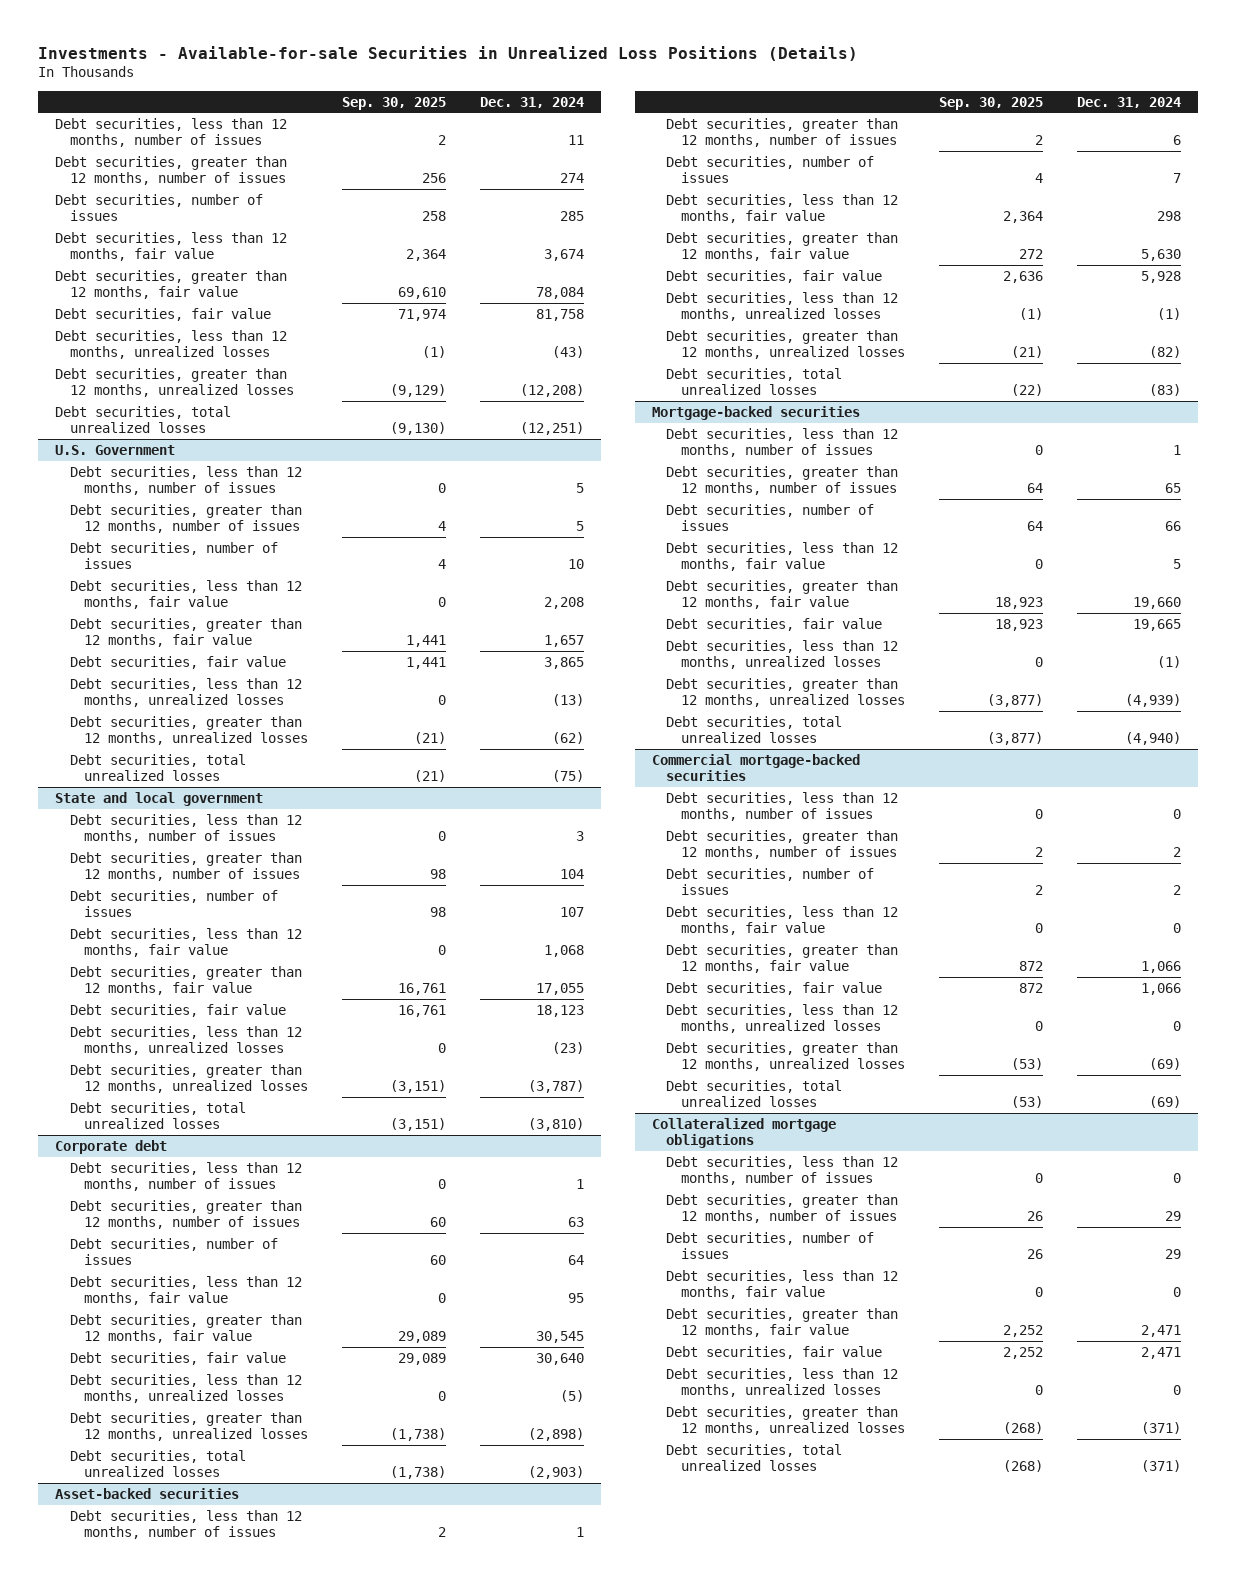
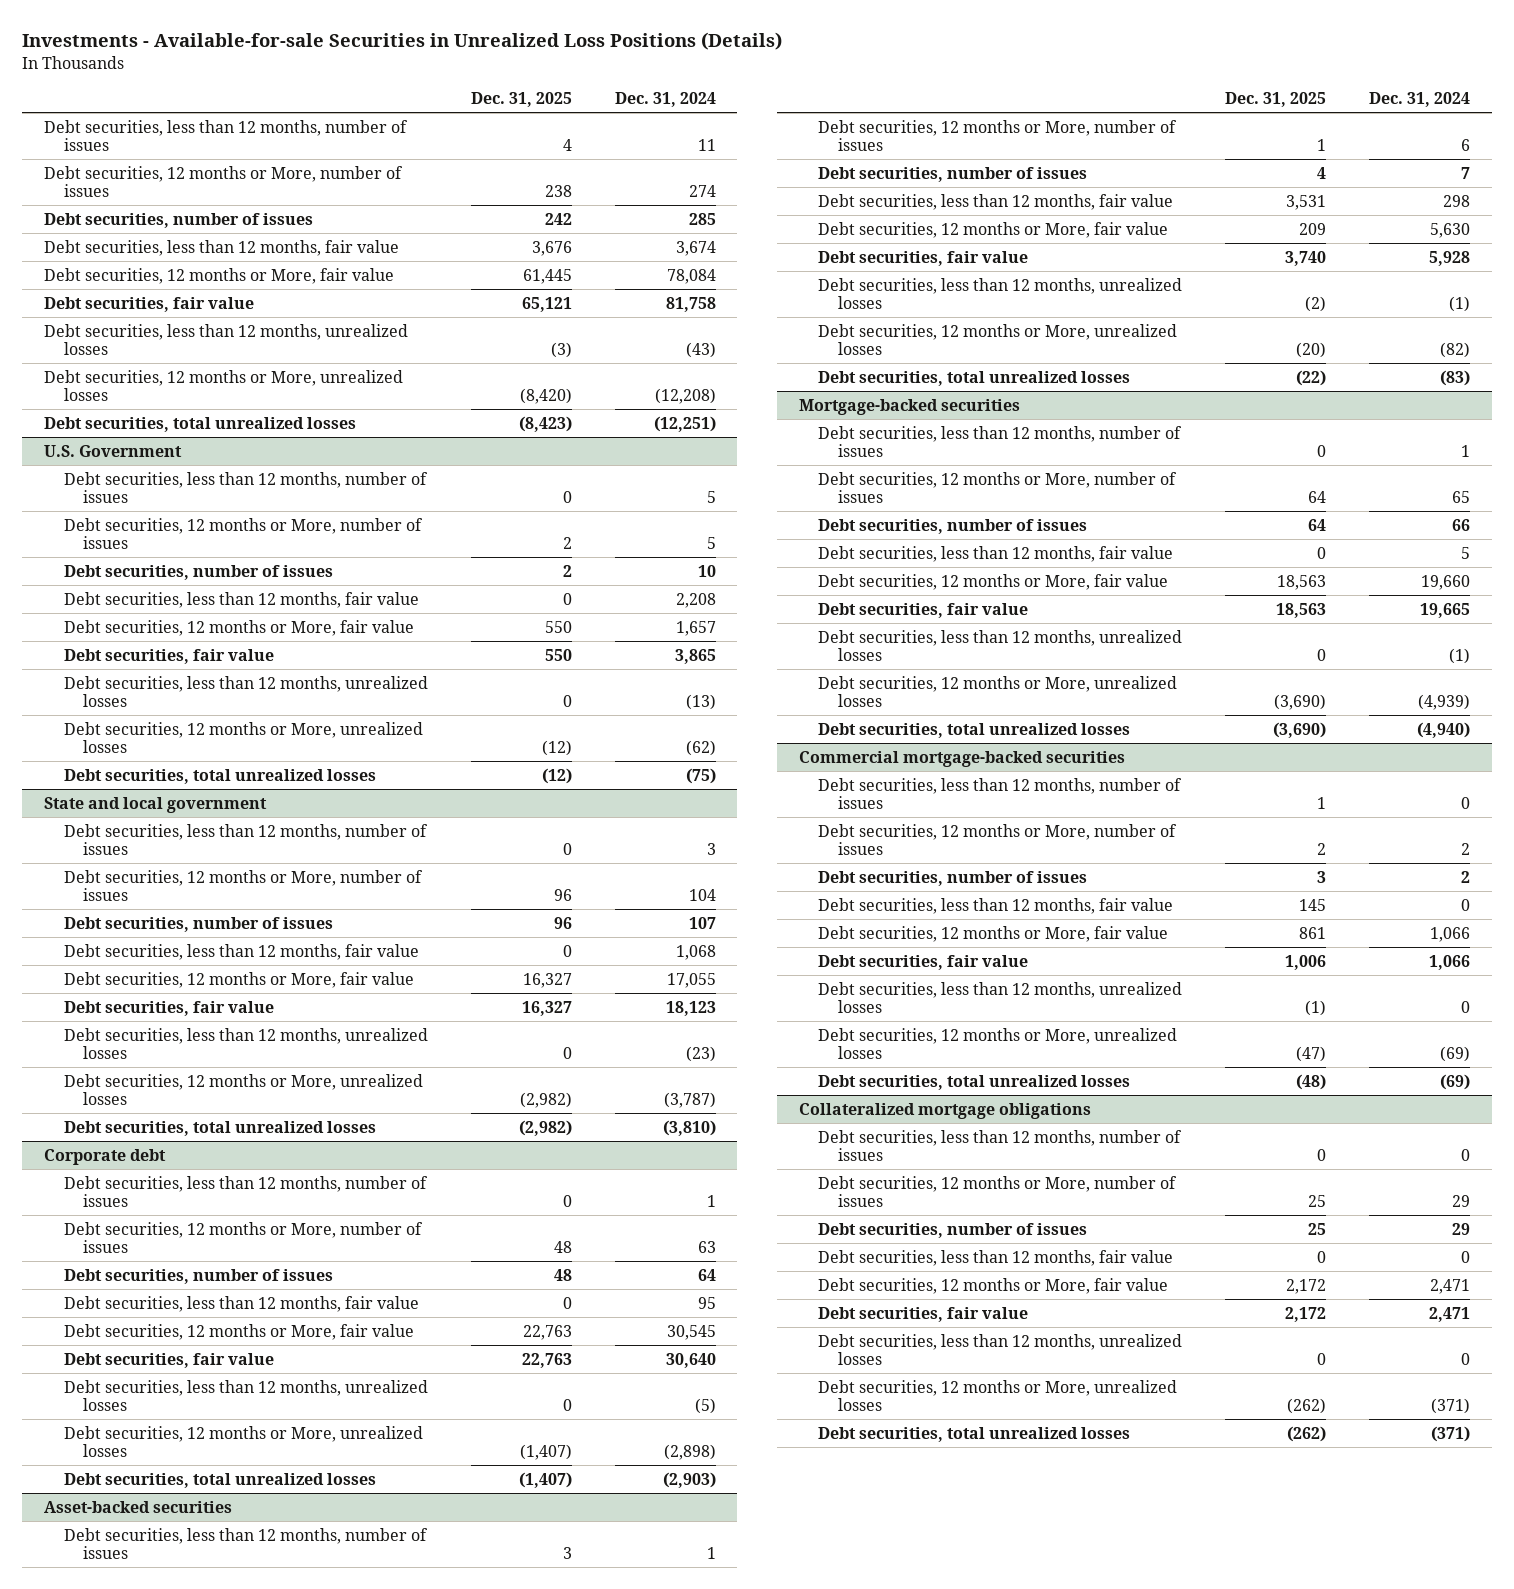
- | Sep. 30, 2025 | Dec. 31, 2024
+ | Dec. 31, 2025 | Dec. 31, 2024
- Debt securities, greater than 12 months, number of issues | 256 | 274
+ Debt securities, 12 months or More, number of issues | 238 | 274
- Debt securities, greater than 12 months, fair value | 69,610 | 78,084
+ Debt securities, 12 months or More, fair value | 61,445 | 78,084
- Debt securities, greater than 12 months, unrealized losses | (9,129) | (12,208)
+ Debt securities, 12 months or More, unrealized losses | (8,420) | (12,208)
@ U.S. Government
- Debt securities, greater than 12 months, number of issues | 4 | 5
+ Debt securities, 12 months or More, number of issues | 2 | 5
- Debt securities, greater than 12 months, fair value | 1,441 | 1,657
+ Debt securities, 12 months or More, fair value | 550 | 1,657
- Debt securities, greater than 12 months, unrealized losses | (21) | (62)
+ Debt securities, 12 months or More, unrealized losses | (12) | (62)
@ State and local government
- Debt securities, greater than 12 months, number of issues | 98 | 104
+ Debt securities, 12 months or More, number of issues | 96 | 104
- Debt securities, greater than 12 months, fair value | 16,761 | 17,055
+ Debt securities, 12 months or More, fair value | 16,327 | 17,055
- Debt securities, greater than 12 months, unrealized losses | (3,151) | (3,787)
+ Debt securities, 12 months or More, unrealized losses | (2,982) | (3,787)
@ Corporate debt
- Debt securities, greater than 12 months, number of issues | 60 | 63
+ Debt securities, 12 months or More, number of issues | 48 | 63
- Debt securities, greater than 12 months, fair value | 29,089 | 30,545
+ Debt securities, 12 months or More, fair value | 22,763 | 30,545
- Debt securities, greater than 12 months, unrealized losses | (1,738) | (2,898)
+ Debt securities, 12 months or More, unrealized losses | (1,407) | (2,898)
@ Asset-backed securities
- Debt securities, greater than 12 months, number of issues | 2 | 6
+ Debt securities, 12 months or More, number of issues | 1 | 6
- Debt securities, greater than 12 months, fair value | 272 | 5,630
+ Debt securities, 12 months or More, fair value | 209 | 5,630
- Debt securities, greater than 12 months, unrealized losses | (21) | (82)
+ Debt securities, 12 months or More, unrealized losses | (20) | (82)
@ Mortgage-backed securities
- Debt securities, greater than 12 months, number of issues | 64 | 65
+ Debt securities, 12 months or More, number of issues | 64 | 65
- Debt securities, greater than 12 months, fair value | 18,923 | 19,660
+ Debt securities, 12 months or More, fair value | 18,563 | 19,660
- Debt securities, greater than 12 months, unrealized losses | (3,877) | (4,939)
+ Debt securities, 12 months or More, unrealized losses | (3,690) | (4,939)
@ Commercial mortgage-backed securities
- Debt securities, greater than 12 months, number of issues | 2 | 2
+ Debt securities, 12 months or More, number of issues | 2 | 2
- Debt securities, greater than 12 months, fair value | 872 | 1,066
+ Debt securities, 12 months or More, fair value | 861 | 1,066
- Debt securities, greater than 12 months, unrealized losses | (53) | (69)
+ Debt securities, 12 months or More, unrealized losses | (47) | (69)
@ Collateralized mortgage obligations
- Debt securities, greater than 12 months, number of issues | 26 | 29
+ Debt securities, 12 months or More, number of issues | 25 | 29
- Debt securities, greater than 12 months, fair value | 2,252 | 2,471
+ Debt securities, 12 months or More, fair value | 2,172 | 2,471
- Debt securities, greater than 12 months, unrealized losses | (268) | (371)
+ Debt securities, 12 months or More, unrealized losses | (262) | (371)

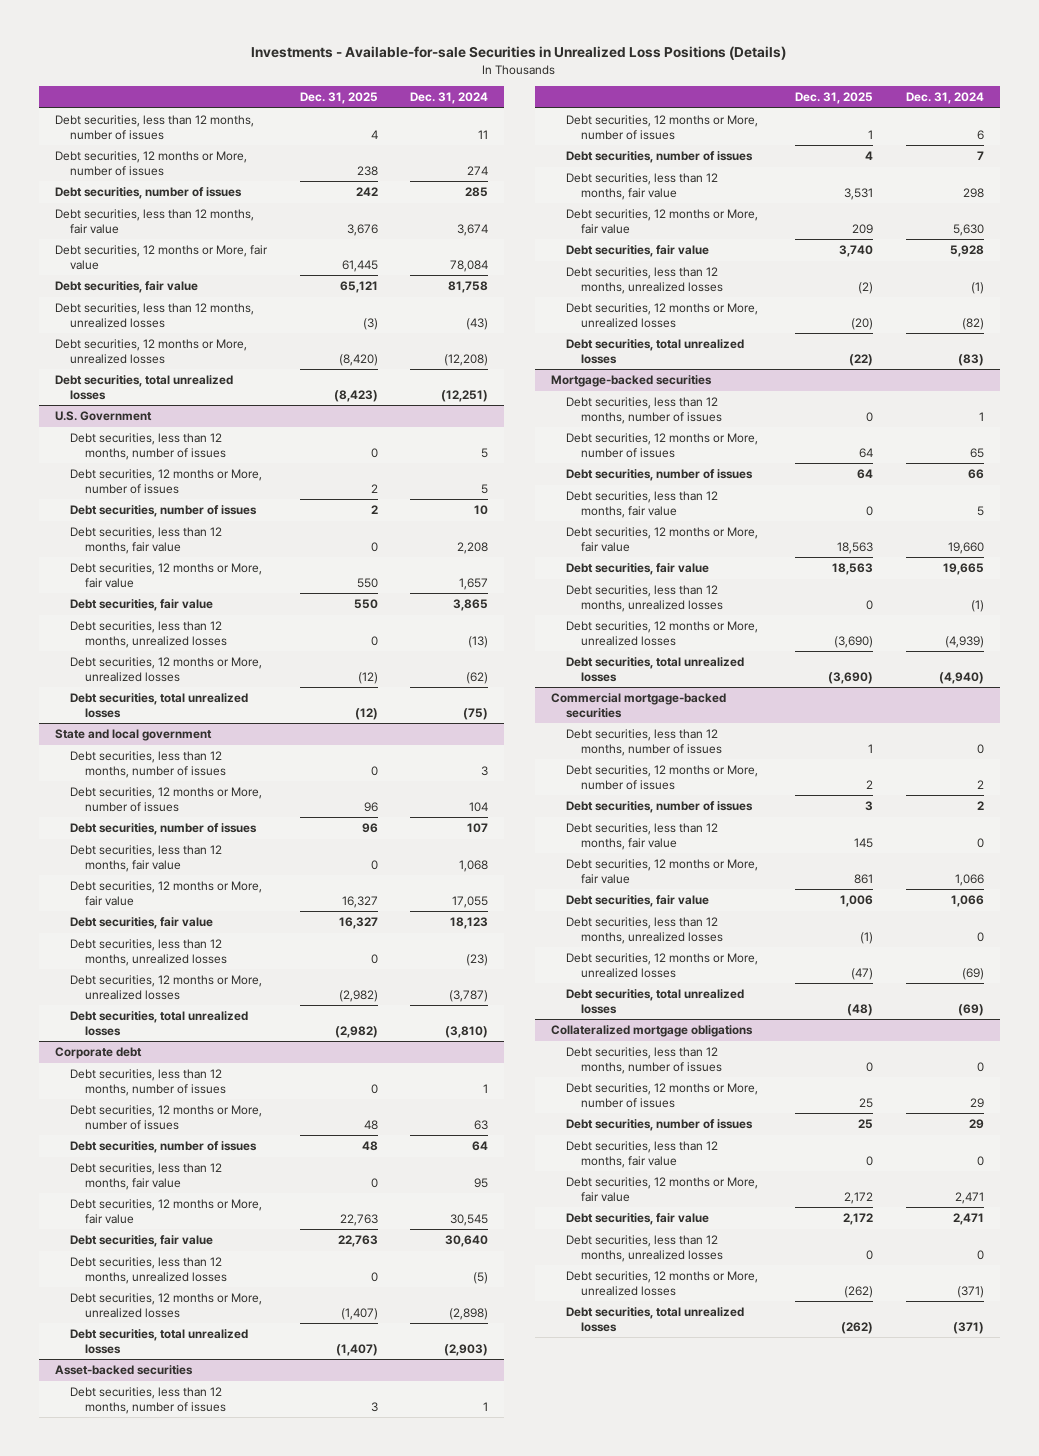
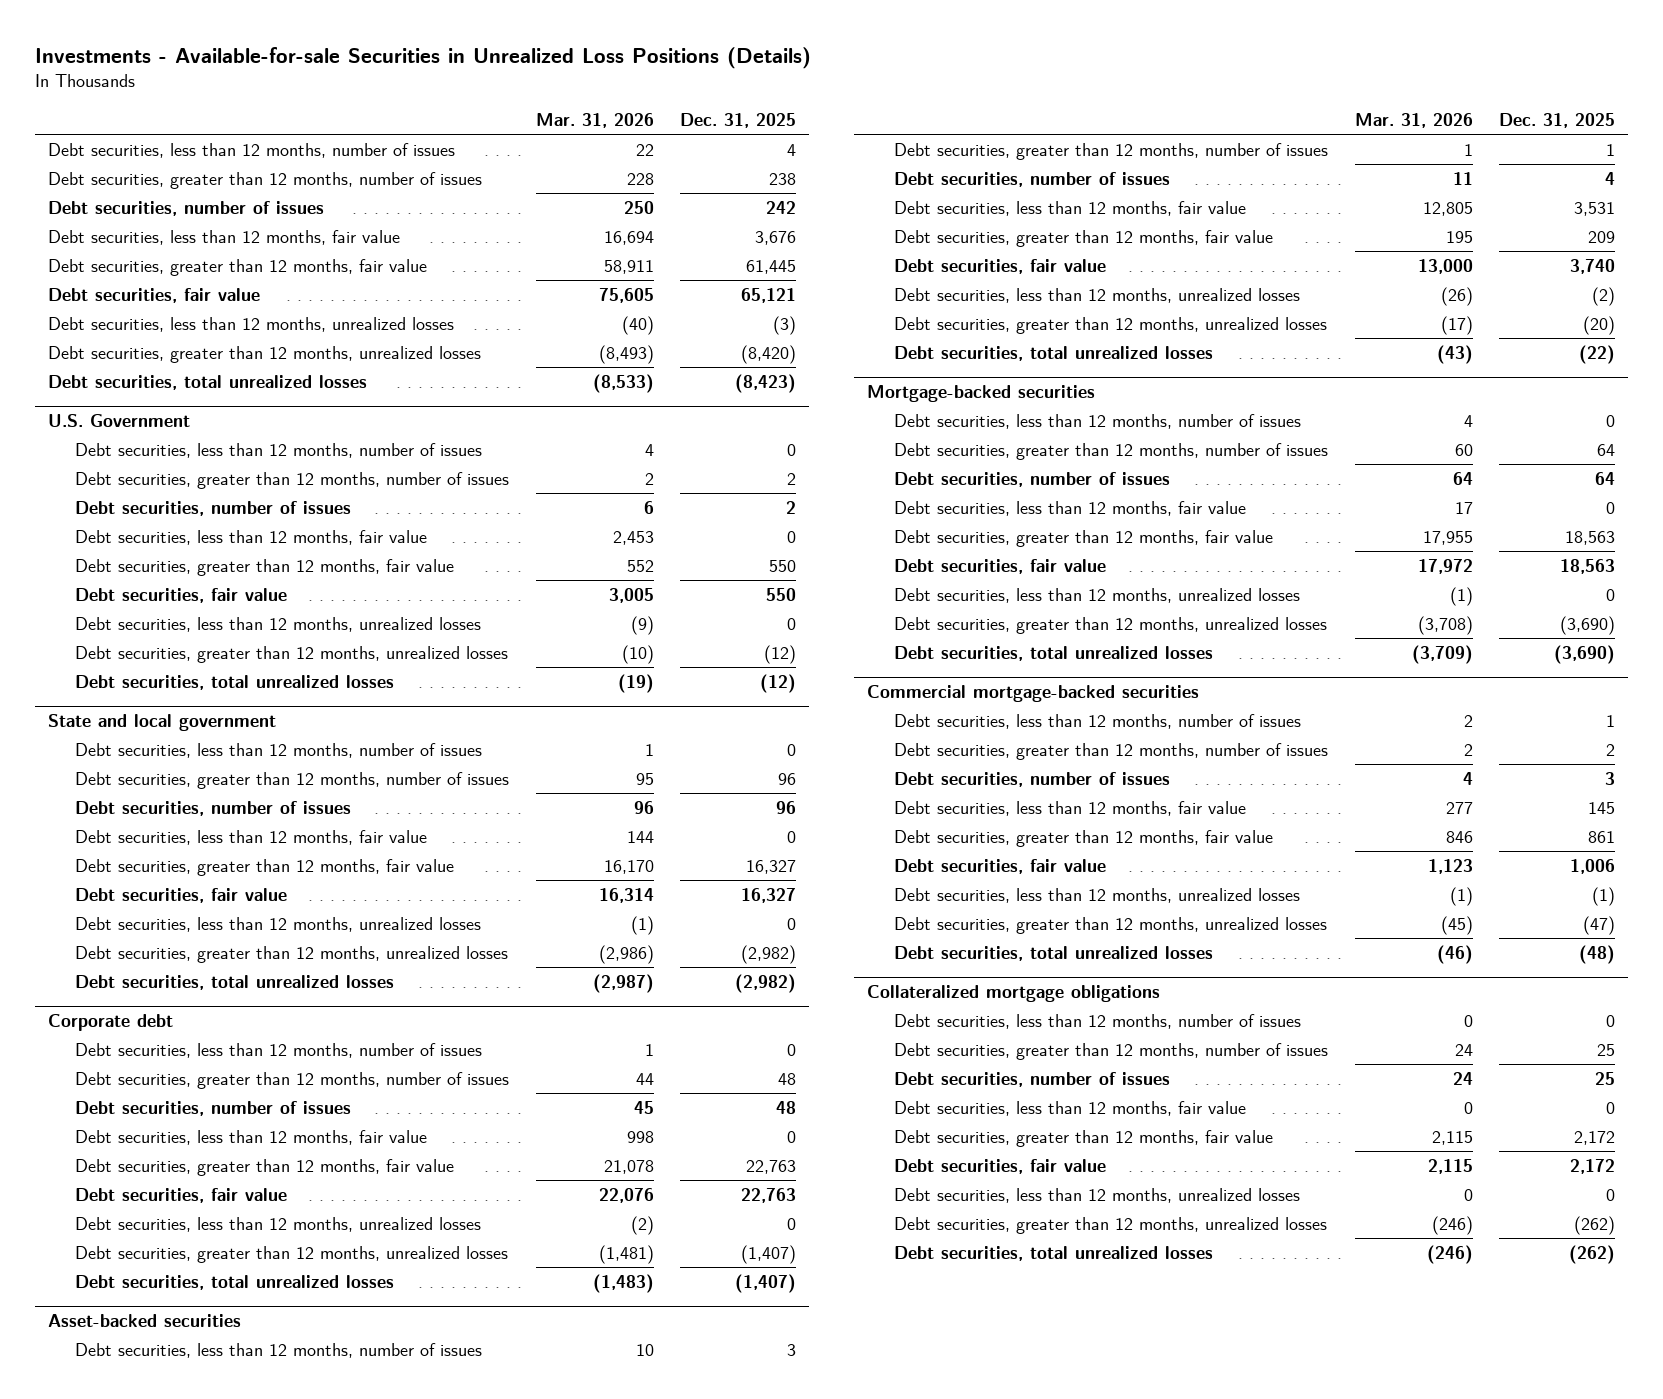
- | Dec. 31, 2025 | Dec. 31, 2024
+ | Mar. 31, 2026 | Dec. 31, 2025
- Debt securities, 12 months or More, number of issues | 238 | 274
+ Debt securities, greater than 12 months, number of issues | 228 | 238
- Debt securities, 12 months or More, fair value | 61,445 | 78,084
+ Debt securities, greater than 12 months, fair value | 58,911 | 61,445
- Debt securities, 12 months or More, unrealized losses | (8,420) | (12,208)
+ Debt securities, greater than 12 months, unrealized losses | (8,493) | (8,420)
@ U.S. Government
- Debt securities, 12 months or More, number of issues | 2 | 5
+ Debt securities, greater than 12 months, number of issues | 2 | 2
- Debt securities, 12 months or More, fair value | 550 | 1,657
+ Debt securities, greater than 12 months, fair value | 552 | 550
- Debt securities, 12 months or More, unrealized losses | (12) | (62)
+ Debt securities, greater than 12 months, unrealized losses | (10) | (12)
@ State and local government
- Debt securities, 12 months or More, number of issues | 96 | 104
+ Debt securities, greater than 12 months, number of issues | 95 | 96
- Debt securities, 12 months or More, fair value | 16,327 | 17,055
+ Debt securities, greater than 12 months, fair value | 16,170 | 16,327
- Debt securities, 12 months or More, unrealized losses | (2,982) | (3,787)
+ Debt securities, greater than 12 months, unrealized losses | (2,986) | (2,982)
@ Corporate debt
- Debt securities, 12 months or More, number of issues | 48 | 63
+ Debt securities, greater than 12 months, number of issues | 44 | 48
- Debt securities, 12 months or More, fair value | 22,763 | 30,545
+ Debt securities, greater than 12 months, fair value | 21,078 | 22,763
- Debt securities, 12 months or More, unrealized losses | (1,407) | (2,898)
+ Debt securities, greater than 12 months, unrealized losses | (1,481) | (1,407)
@ Asset-backed securities
- Debt securities, 12 months or More, number of issues | 1 | 6
+ Debt securities, greater than 12 months, number of issues | 1 | 1
- Debt securities, 12 months or More, fair value | 209 | 5,630
+ Debt securities, greater than 12 months, fair value | 195 | 209
- Debt securities, 12 months or More, unrealized losses | (20) | (82)
+ Debt securities, greater than 12 months, unrealized losses | (17) | (20)
@ Mortgage-backed securities
- Debt securities, 12 months or More, number of issues | 64 | 65
+ Debt securities, greater than 12 months, number of issues | 60 | 64
- Debt securities, 12 months or More, fair value | 18,563 | 19,660
+ Debt securities, greater than 12 months, fair value | 17,955 | 18,563
- Debt securities, 12 months or More, unrealized losses | (3,690) | (4,939)
+ Debt securities, greater than 12 months, unrealized losses | (3,708) | (3,690)
@ Commercial mortgage-backed securities
- Debt securities, 12 months or More, number of issues | 2 | 2
+ Debt securities, greater than 12 months, number of issues | 2 | 2
- Debt securities, 12 months or More, fair value | 861 | 1,066
+ Debt securities, greater than 12 months, fair value | 846 | 861
- Debt securities, 12 months or More, unrealized losses | (47) | (69)
+ Debt securities, greater than 12 months, unrealized losses | (45) | (47)
@ Collateralized mortgage obligations
- Debt securities, 12 months or More, number of issues | 25 | 29
+ Debt securities, greater than 12 months, number of issues | 24 | 25
- Debt securities, 12 months or More, fair value | 2,172 | 2,471
+ Debt securities, greater than 12 months, fair value | 2,115 | 2,172
- Debt securities, 12 months or More, unrealized losses | (262) | (371)
+ Debt securities, greater than 12 months, unrealized losses | (246) | (262)

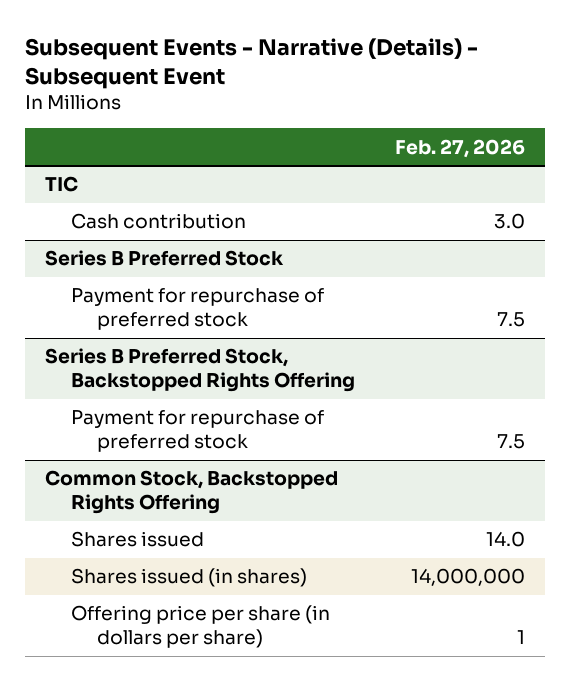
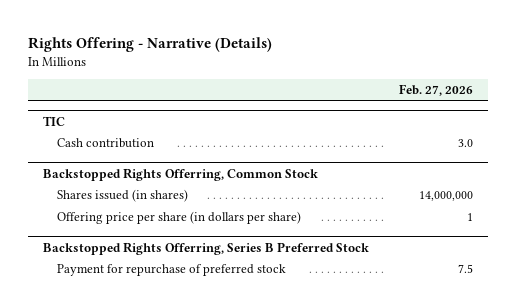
- Subsequent Events - Narrative (Details) - Subsequent Event
+ Rights Offering - Narrative (Details)
- Series B Preferred Stock
- Payment for repurchase of preferred stock | 7.5
- Series B Preferred Stock, Backstopped Rights Offering
- Payment for repurchase of preferred stock | 7.5
- Common Stock, Backstopped Rights Offering
- Shares issued | 14.0
+ Backstopped Rights Offerring, Common Stock
+ Backstopped Rights Offerring, Series B Preferred Stock
+ Payment for repurchase of preferred stock | 7.5

